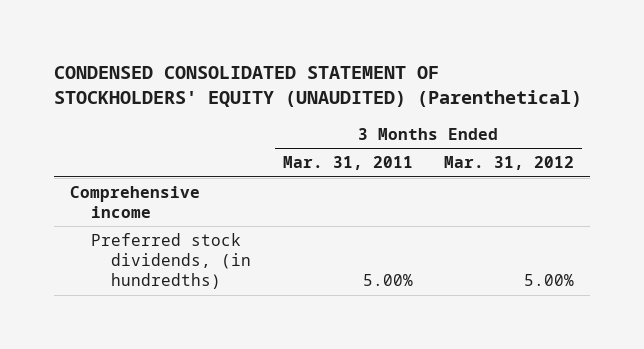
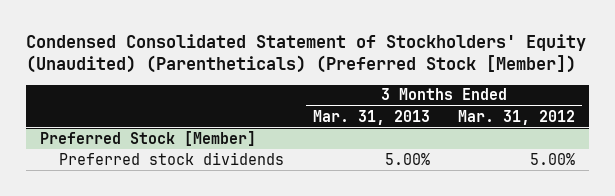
- CONDENSED CONSOLIDATED STATEMENT OF STOCKHOLDERS' EQUITY (UNAUDITED) (Parenthetical)
+ Condensed Consolidated Statement of Stockholders' Equity (Unaudited) (Parentheticals) (Preferred Stock [Member])
- | 3 Months Ended Mar. 31, 2011 | 3 Months Ended Mar. 31, 2012
+ | 3 Months Ended Mar. 31, 2013 | 3 Months Ended Mar. 31, 2012
- Comprehensive income
- Preferred stock dividends, (in hundredths) | 5.00% | 5.00%
+ Preferred Stock [Member]
+ Preferred stock dividends | 5.00% | 5.00%

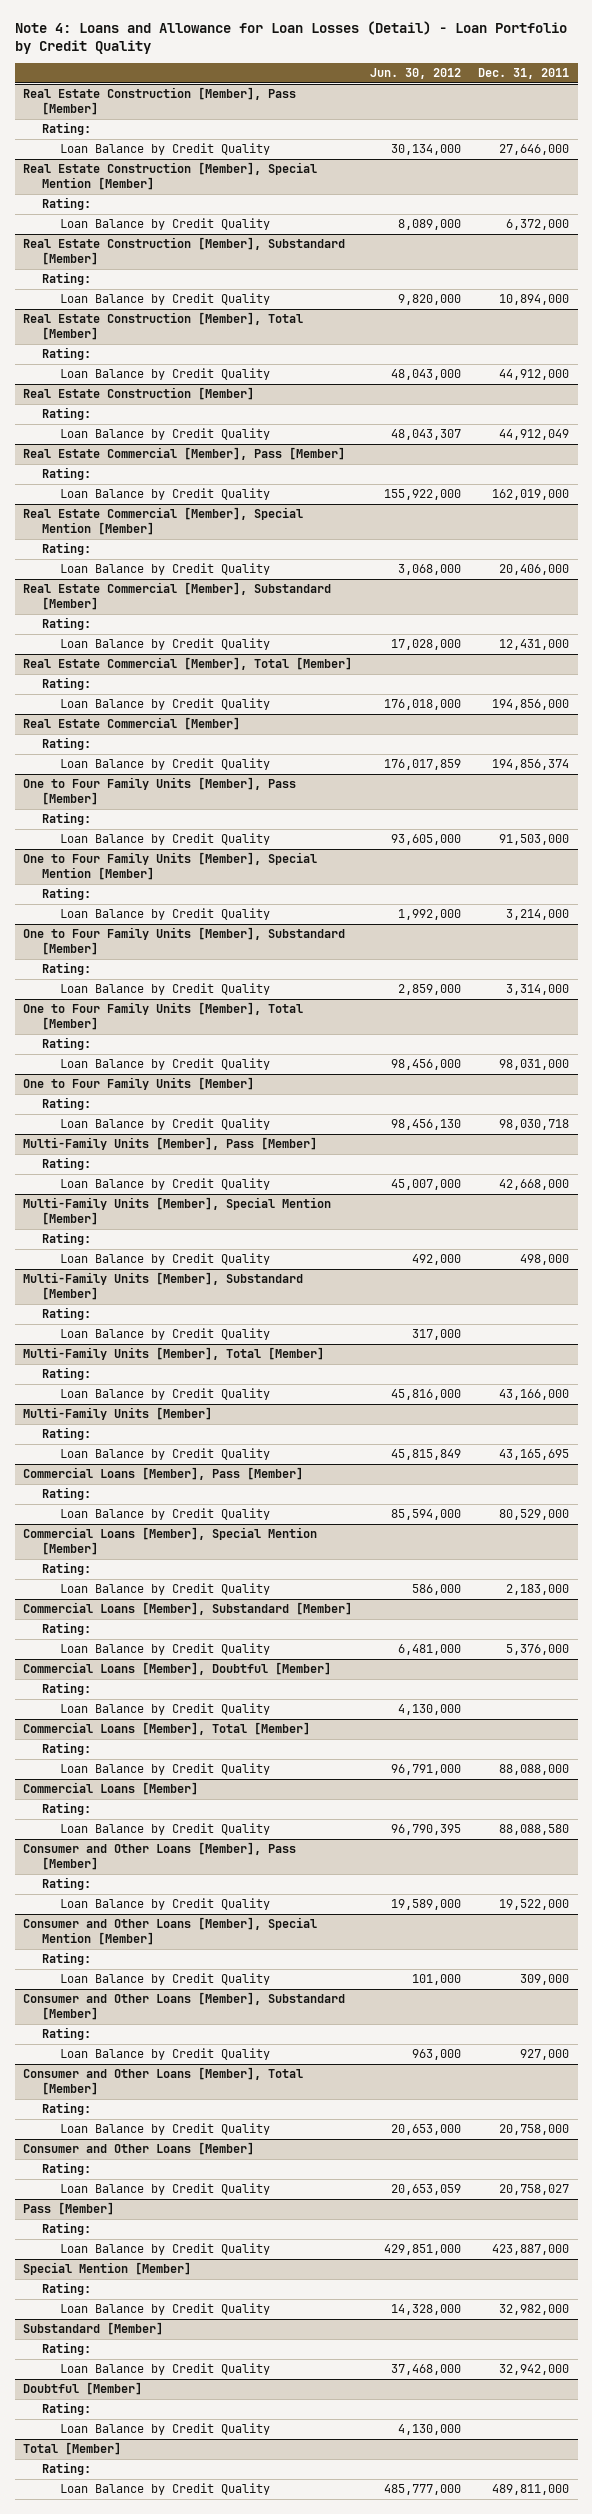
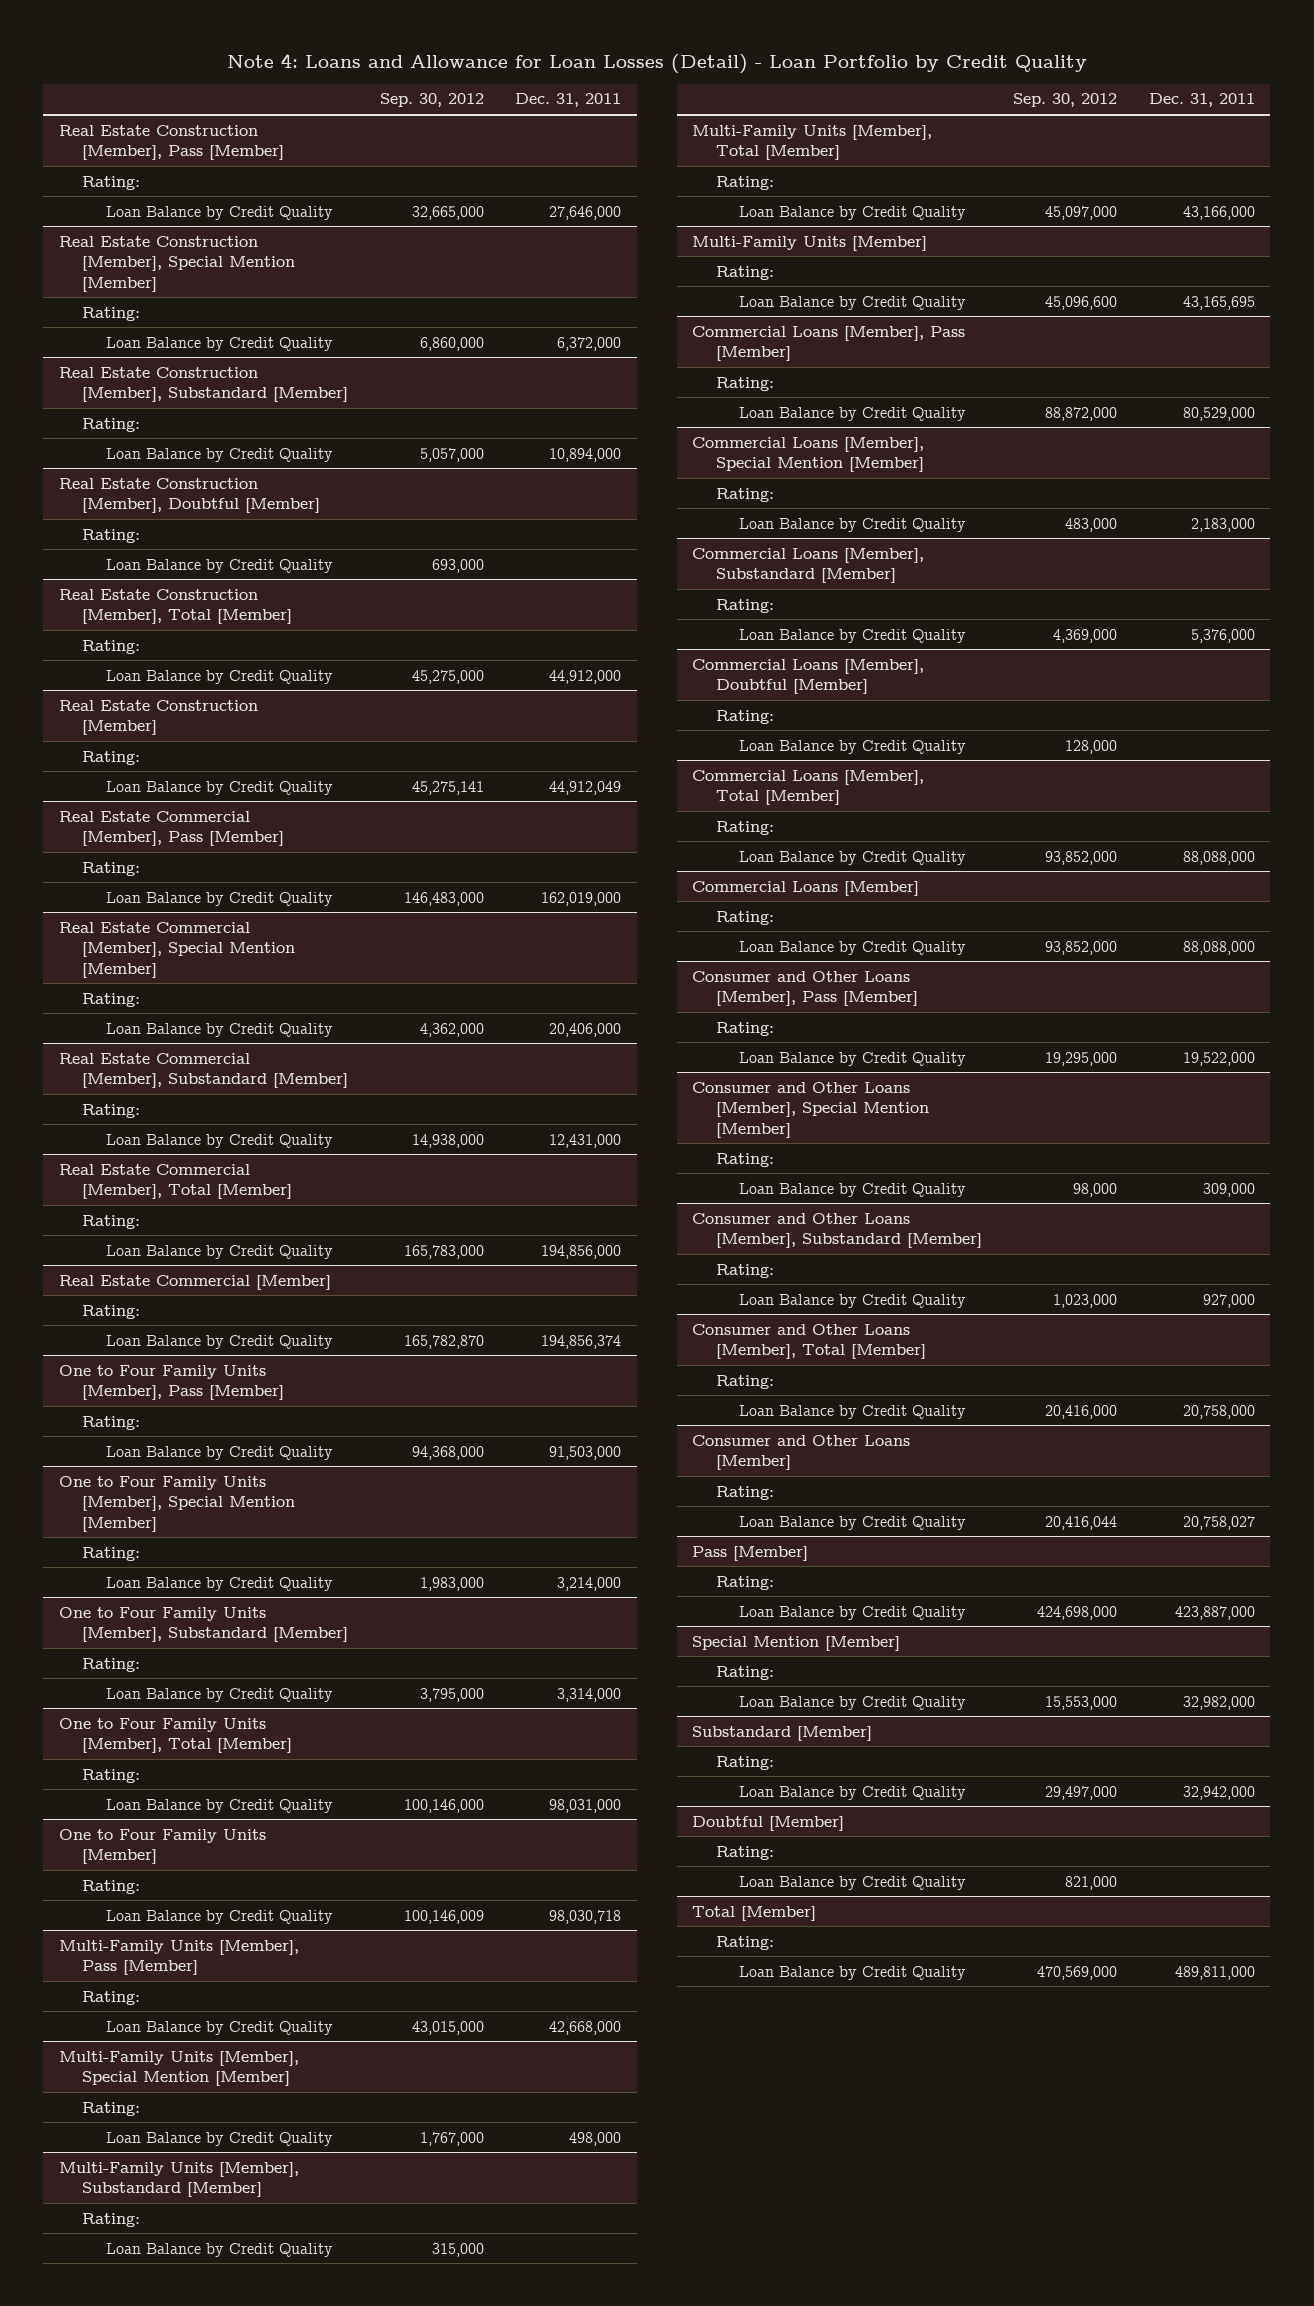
- | Jun. 30, 2012 | Dec. 31, 2011
+ | Sep. 30, 2012 | Dec. 31, 2011
+ Real Estate Construction [Member], Doubtful [Member]
+ Rating:
+ Loan Balance by Credit Quality | 693,000 |
@ Commercial Loans [Member]
- Loan Balance by Credit Quality | 96,790,395 | 88,088,580
+ Loan Balance by Credit Quality | 93,852,000 | 88,088,000

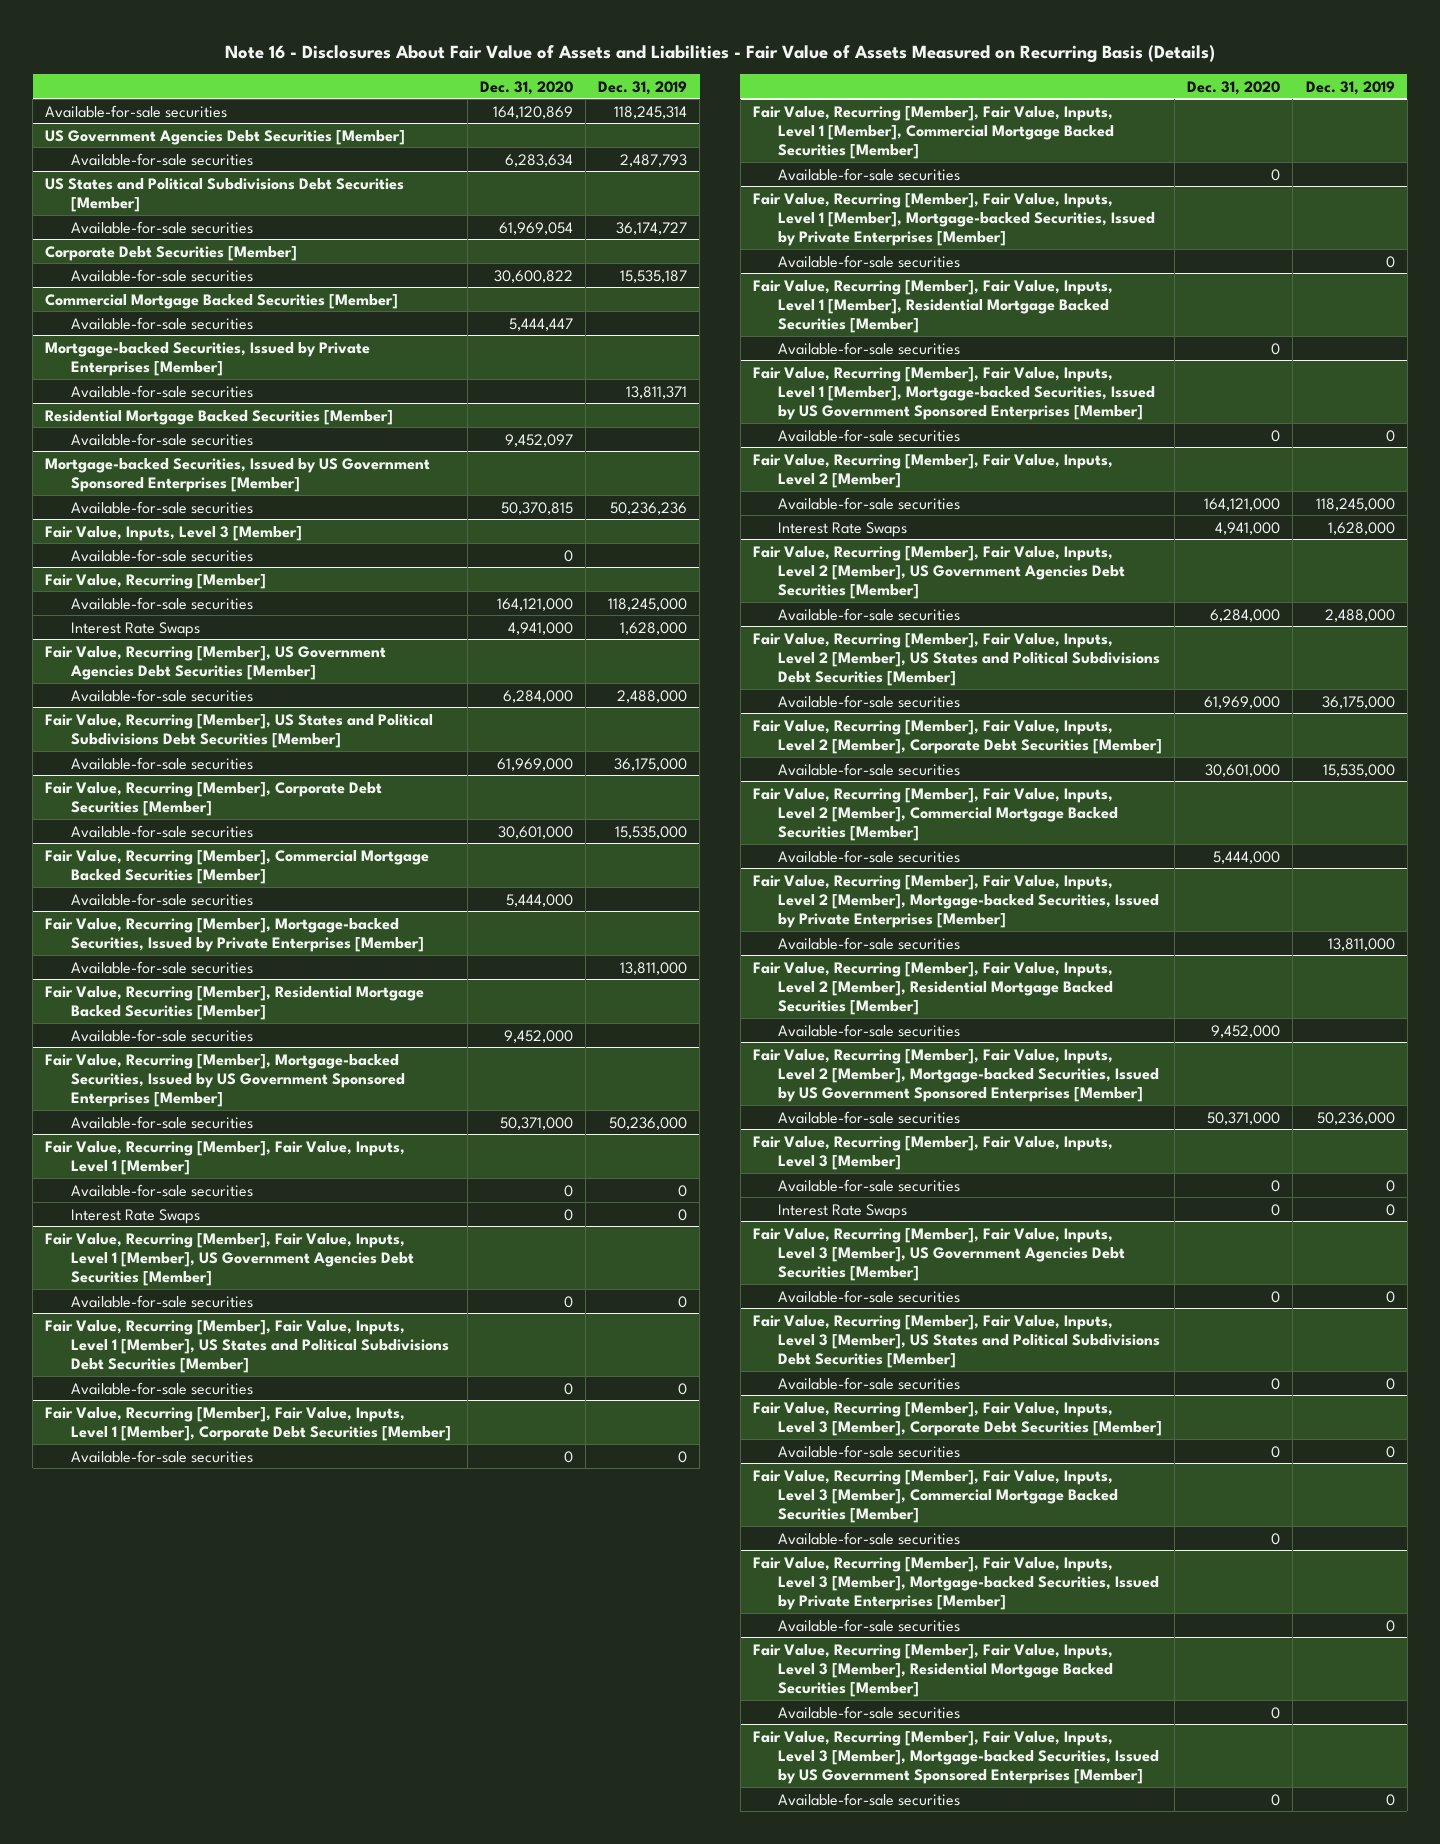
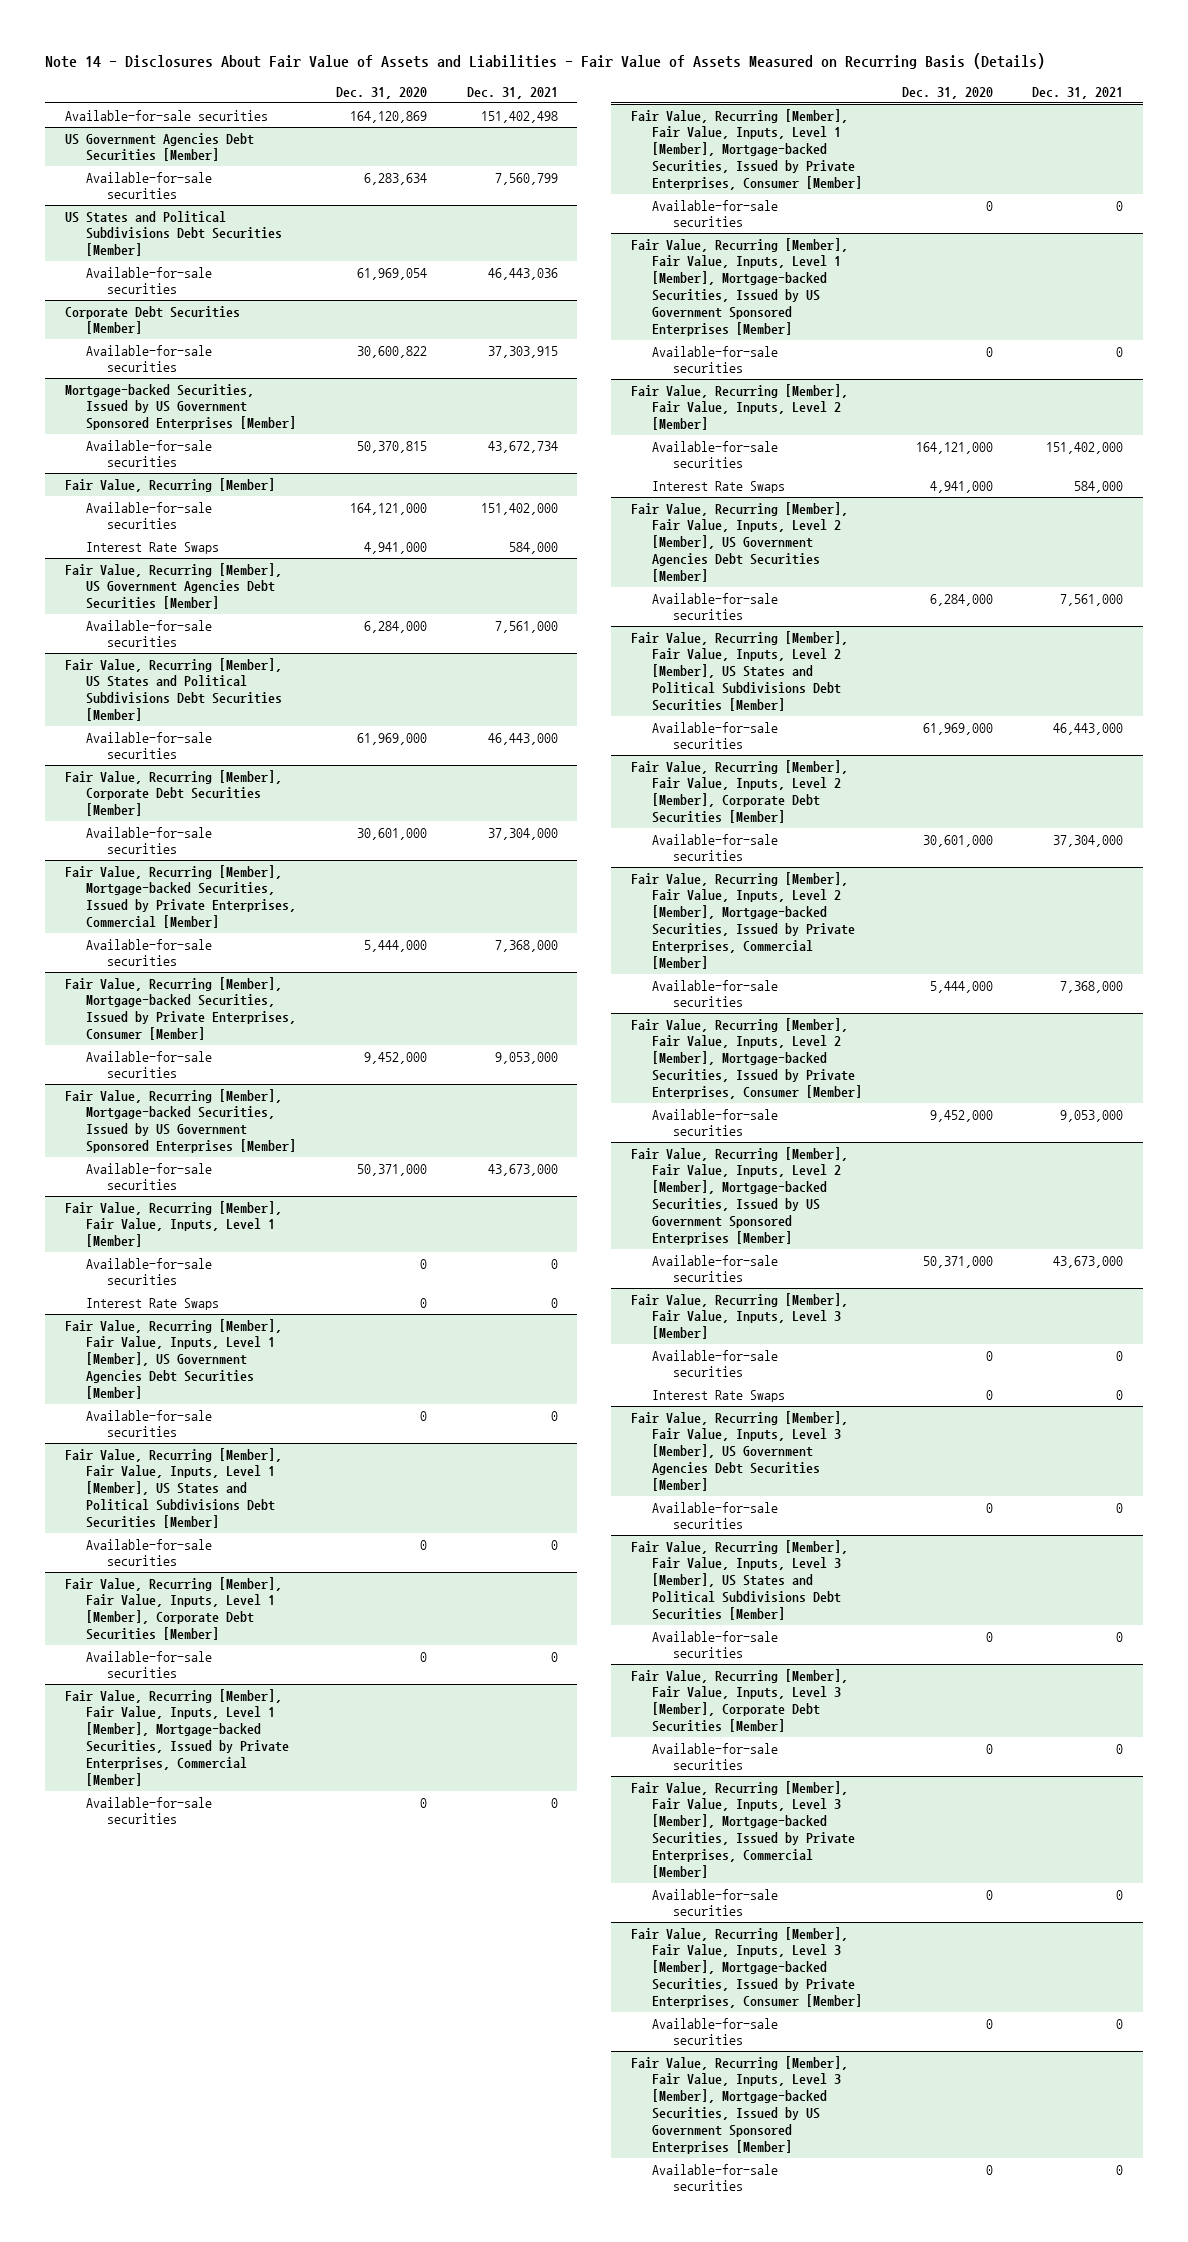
- Note 16 - Disclosures About Fair Value of Assets and Liabilities - Fair Value of Assets Measured on Recurring Basis (Details)
+ Note 14 - Disclosures About Fair Value of Assets and Liabilities - Fair Value of Assets Measured on Recurring Basis (Details)
- | Dec. 31, 2020 | Dec. 31, 2019
+ | Dec. 31, 2020 | Dec. 31, 2021
- Commercial Mortgage Backed Securities [Member]
- Available-for-sale securities | 5,444,447 |
- Mortgage-backed Securities, Issued by Private Enterprises [Member]
- Available-for-sale securities | | 13,811,371
- Residential Mortgage Backed Securities [Member]
- Available-for-sale securities | 9,452,097 |
- Fair Value, Inputs, Level 3 [Member]
- Available-for-sale securities | 0 |
- Fair Value, Recurring [Member], Commercial Mortgage Backed Securities [Member]
+ Fair Value, Recurring [Member], Mortgage-backed Securities, Issued by Private Enterprises, Commercial [Member]
- Fair Value, Recurring [Member], Mortgage-backed Securities, Issued by Private Enterprises [Member]
- Available-for-sale securities | | 13,811,000
- Fair Value, Recurring [Member], Residential Mortgage Backed Securities [Member]
+ Fair Value, Recurring [Member], Mortgage-backed Securities, Issued by Private Enterprises, Consumer [Member]
- Fair Value, Recurring [Member], Fair Value, Inputs, Level 1 [Member], Commercial Mortgage Backed Securities [Member]
+ Fair Value, Recurring [Member], Fair Value, Inputs, Level 1 [Member], Mortgage-backed Securities, Issued by Private Enterprises, Commercial [Member]
- Fair Value, Recurring [Member], Fair Value, Inputs, Level 1 [Member], Mortgage-backed Securities, Issued by Private Enterprises [Member]
- Available-for-sale securities | | 0
- Fair Value, Recurring [Member], Fair Value, Inputs, Level 1 [Member], Residential Mortgage Backed Securities [Member]
+ Fair Value, Recurring [Member], Fair Value, Inputs, Level 1 [Member], Mortgage-backed Securities, Issued by Private Enterprises, Consumer [Member]
- Fair Value, Recurring [Member], Fair Value, Inputs, Level 2 [Member], Commercial Mortgage Backed Securities [Member]
+ Fair Value, Recurring [Member], Fair Value, Inputs, Level 2 [Member], Mortgage-backed Securities, Issued by Private Enterprises, Commercial [Member]
- Fair Value, Recurring [Member], Fair Value, Inputs, Level 2 [Member], Mortgage-backed Securities, Issued by Private Enterprises [Member]
- Available-for-sale securities | | 13,811,000
- Fair Value, Recurring [Member], Fair Value, Inputs, Level 2 [Member], Residential Mortgage Backed Securities [Member]
+ Fair Value, Recurring [Member], Fair Value, Inputs, Level 2 [Member], Mortgage-backed Securities, Issued by Private Enterprises, Consumer [Member]
- Fair Value, Recurring [Member], Fair Value, Inputs, Level 3 [Member], Commercial Mortgage Backed Securities [Member]
+ Fair Value, Recurring [Member], Fair Value, Inputs, Level 3 [Member], Mortgage-backed Securities, Issued by Private Enterprises, Commercial [Member]
- Fair Value, Recurring [Member], Fair Value, Inputs, Level 3 [Member], Mortgage-backed Securities, Issued by Private Enterprises [Member]
- Available-for-sale securities | | 0
- Fair Value, Recurring [Member], Fair Value, Inputs, Level 3 [Member], Residential Mortgage Backed Securities [Member]
+ Fair Value, Recurring [Member], Fair Value, Inputs, Level 3 [Member], Mortgage-backed Securities, Issued by Private Enterprises, Consumer [Member]

